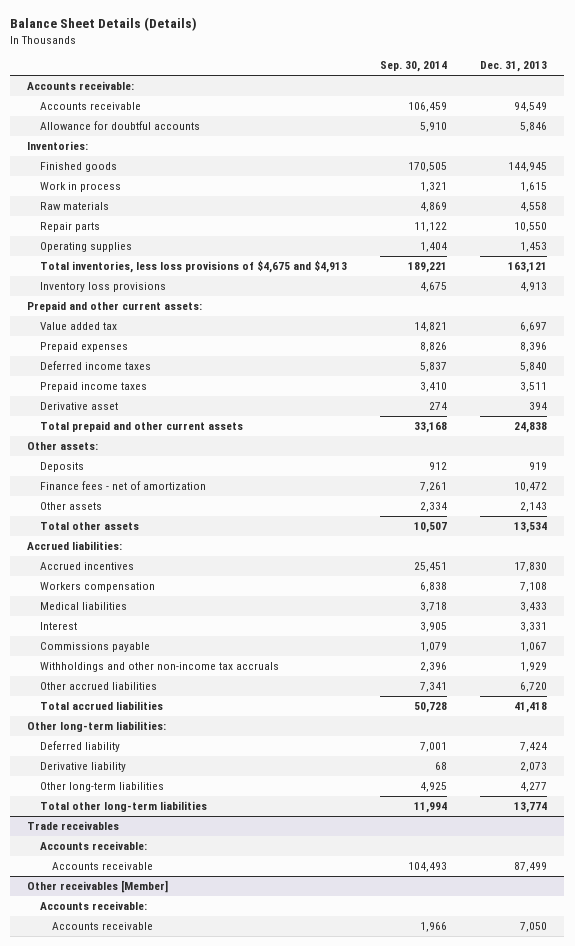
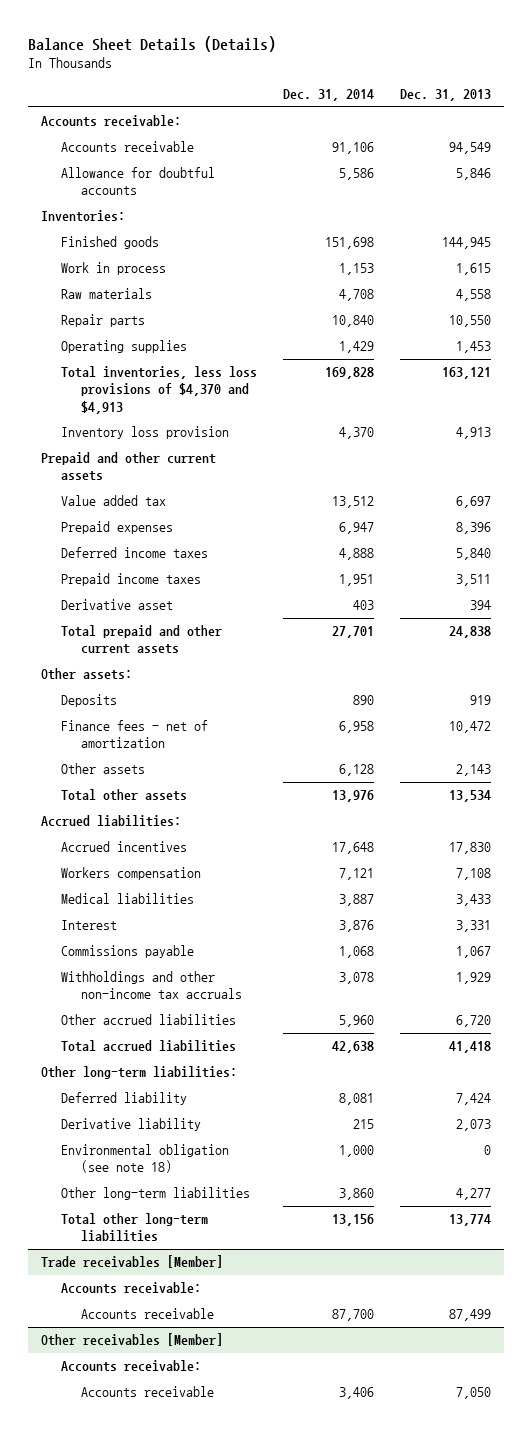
- | Sep. 30, 2014 | Dec. 31, 2013
+ | Dec. 31, 2014 | Dec. 31, 2013
- Total inventories, less loss provisions of $4,675 and $4,913 | 189,221 | 163,121
- Inventory loss provisions | 4,675 | 4,913
- Prepaid and other current assets:
+ Total inventories, less loss provisions of $4,370 and $4,913 | 169,828 | 163,121
+ Inventory loss provision | 4,370 | 4,913
+ Prepaid and other current assets
+ Environmental obligation (see note 18) | 1,000 | 0
- Trade receivables
+ Trade receivables [Member]

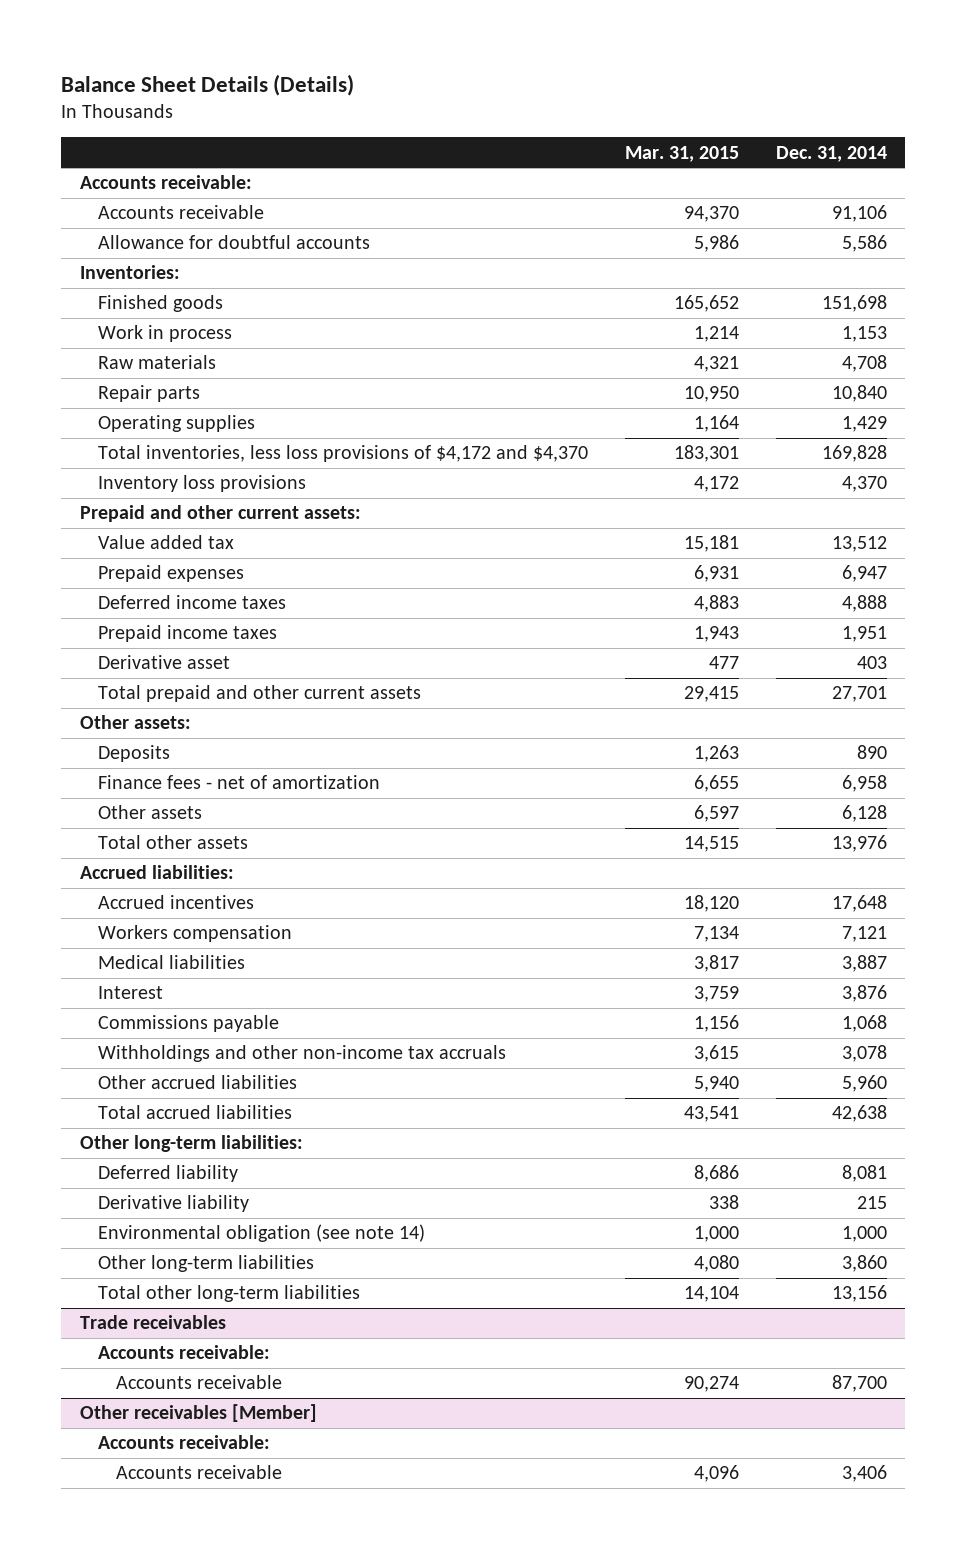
- | Dec. 31, 2014 | Dec. 31, 2013
+ | Mar. 31, 2015 | Dec. 31, 2014
- Total inventories, less loss provisions of $4,370 and $4,913 | 169,828 | 163,121
- Inventory loss provision | 4,370 | 4,913
- Prepaid and other current assets
+ Total inventories, less loss provisions of $4,172 and $4,370 | 183,301 | 169,828
+ Inventory loss provisions | 4,172 | 4,370
+ Prepaid and other current assets:
- Environmental obligation (see note 18) | 1,000 | 0
+ Environmental obligation (see note 14) | 1,000 | 1,000
- Trade receivables [Member]
+ Trade receivables

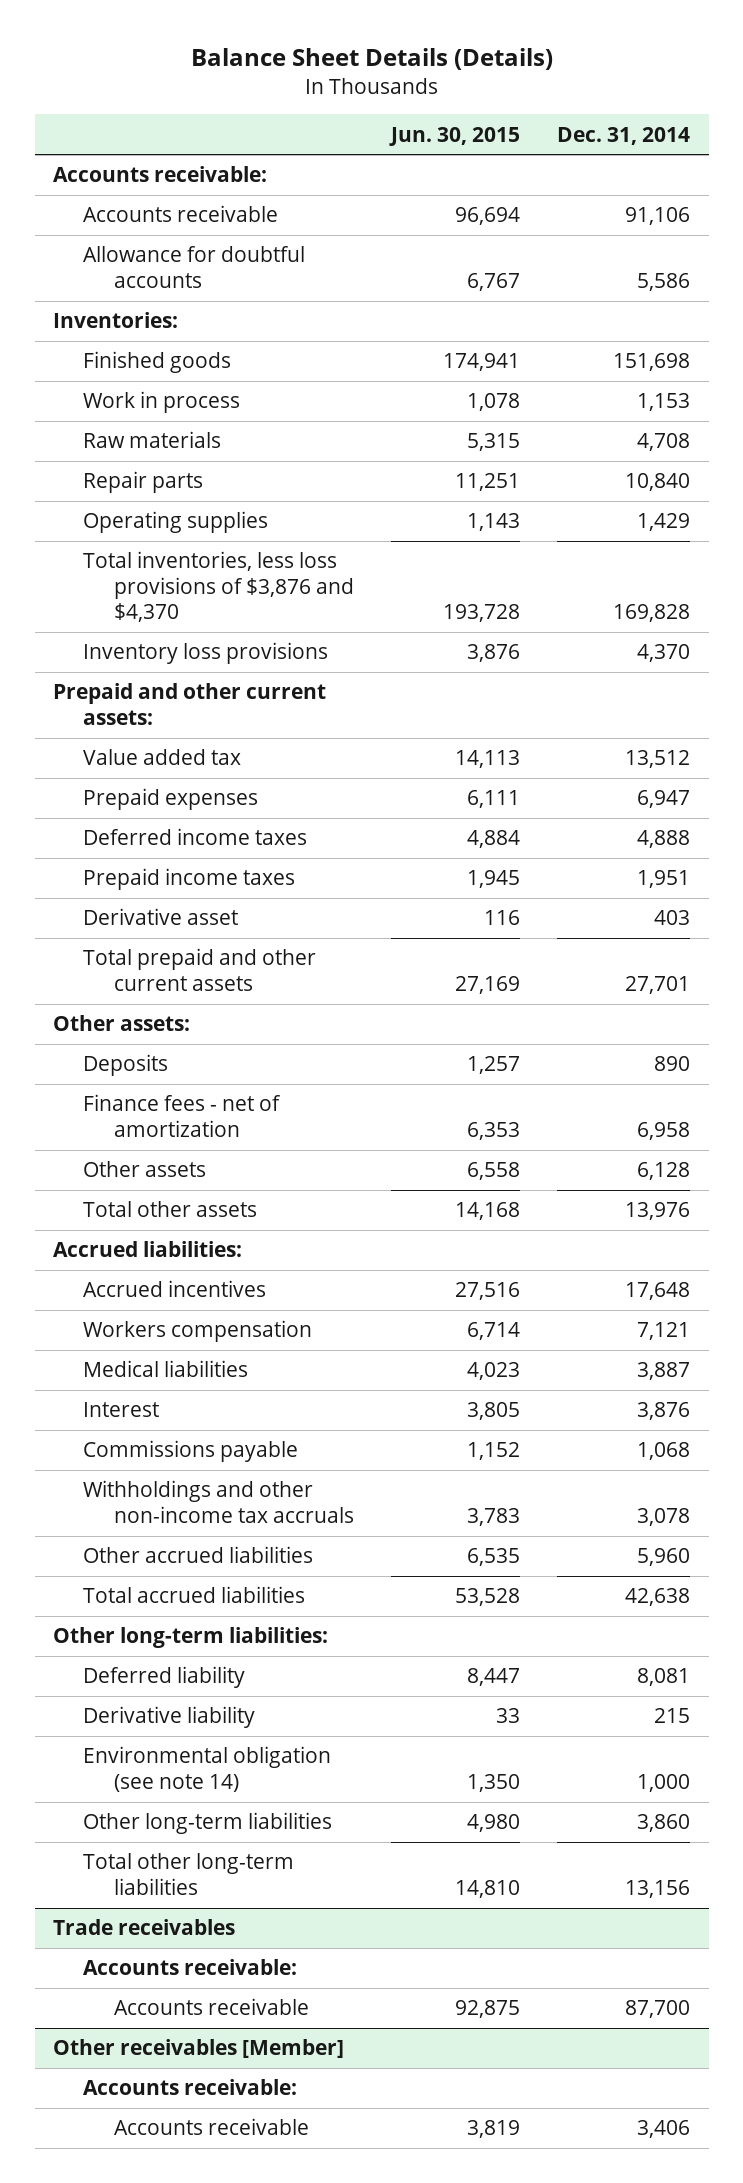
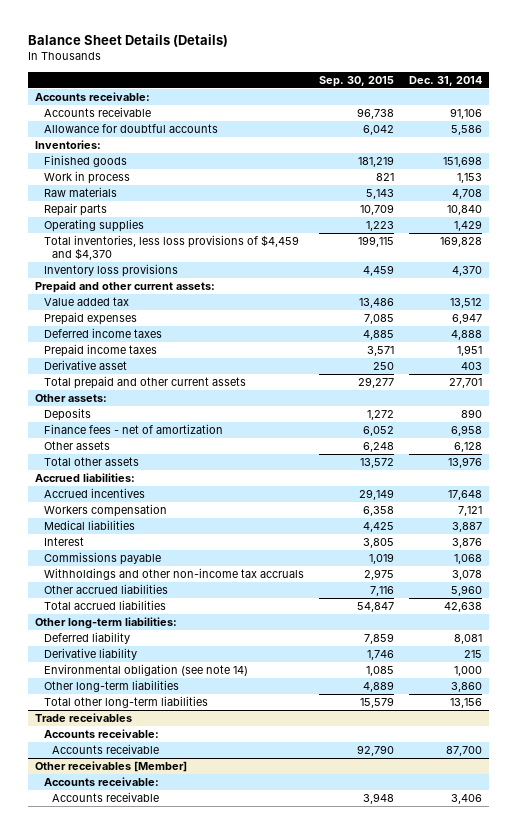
- | Jun. 30, 2015 | Dec. 31, 2014
+ | Sep. 30, 2015 | Dec. 31, 2014
- Total inventories, less loss provisions of $3,876 and $4,370 | 193,728 | 169,828
+ Total inventories, less loss provisions of $4,459 and $4,370 | 199,115 | 169,828

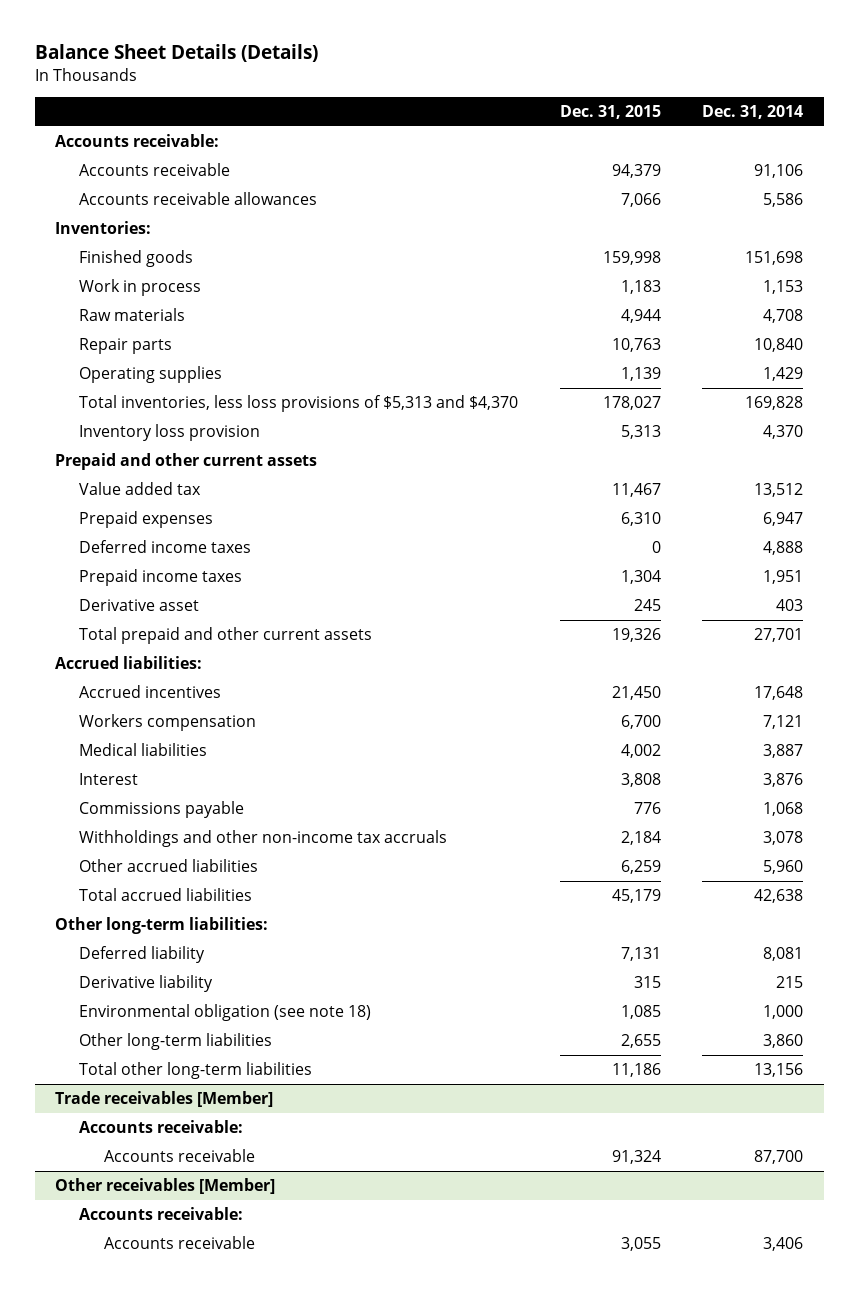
- | Sep. 30, 2015 | Dec. 31, 2014
+ | Dec. 31, 2015 | Dec. 31, 2014
- Allowance for doubtful accounts | 6,042 | 5,586
+ Accounts receivable allowances | 7,066 | 5,586
- Total inventories, less loss provisions of $4,459 and $4,370 | 199,115 | 169,828
- Inventory loss provisions | 4,459 | 4,370
- Prepaid and other current assets:
+ Total inventories, less loss provisions of $5,313 and $4,370 | 178,027 | 169,828
+ Inventory loss provision | 5,313 | 4,370
+ Prepaid and other current assets
- Other assets:
- Deposits | 1,272 | 890
- Finance fees - net of amortization | 6,052 | 6,958
- Other assets | 6,248 | 6,128
- Total other assets | 13,572 | 13,976
- Environmental obligation (see note 14) | 1,085 | 1,000
+ Environmental obligation (see note 18) | 1,085 | 1,000
- Trade receivables
+ Trade receivables [Member]

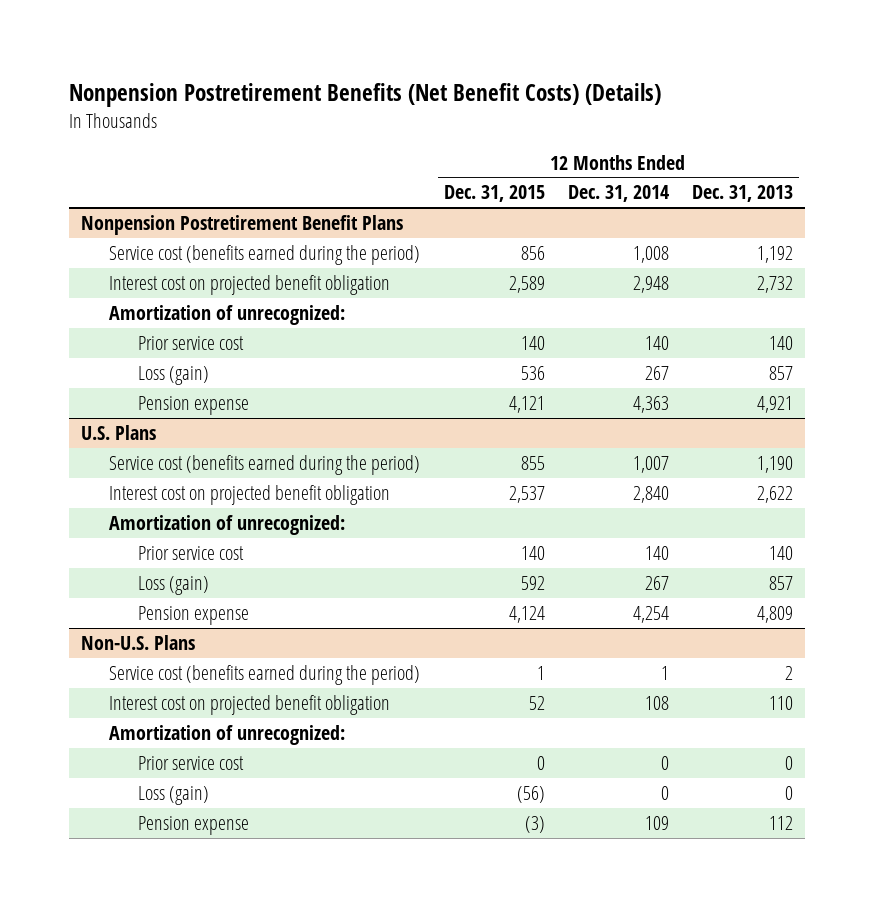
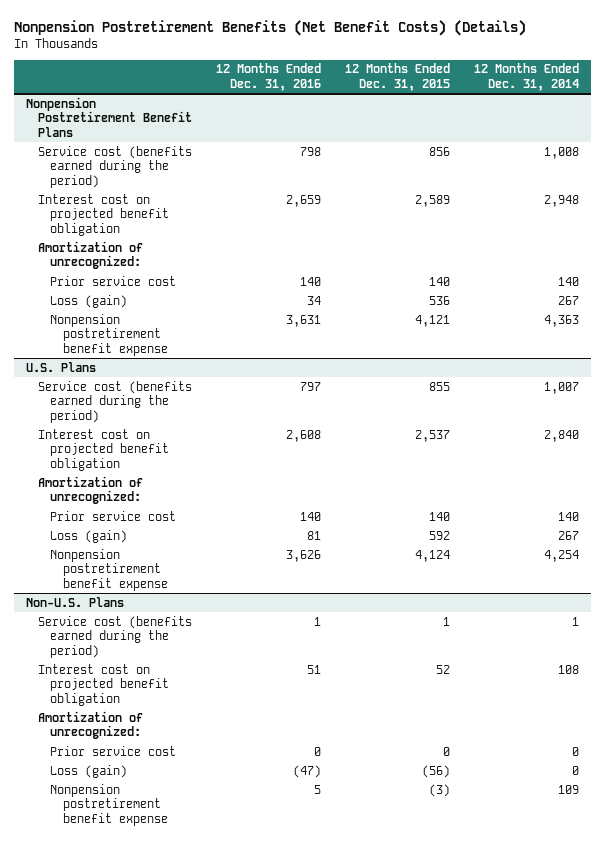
- | 12 Months Ended Dec. 31, 2015 | 12 Months Ended Dec. 31, 2014 | 12 Months Ended Dec. 31, 2013
+ | 12 Months Ended Dec. 31, 2016 | 12 Months Ended Dec. 31, 2015 | 12 Months Ended Dec. 31, 2014
@ Nonpension Postretirement Benefit Plans
- Pension expense | 4,121 | 4,363 | 4,921
+ Nonpension postretirement benefit expense | 3,631 | 4,121 | 4,363
@ U.S. Plans
- Pension expense | 4,124 | 4,254 | 4,809
+ Nonpension postretirement benefit expense | 3,626 | 4,124 | 4,254
@ Non-U.S. Plans
- Pension expense | (3) | 109 | 112
+ Nonpension postretirement benefit expense | 5 | (3) | 109

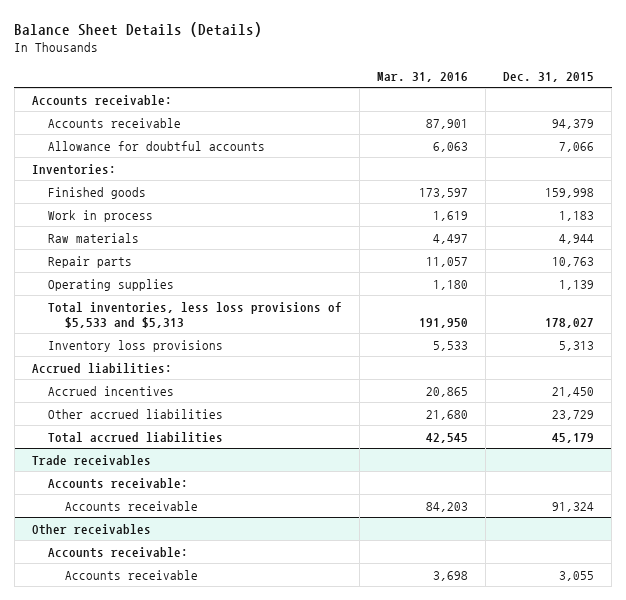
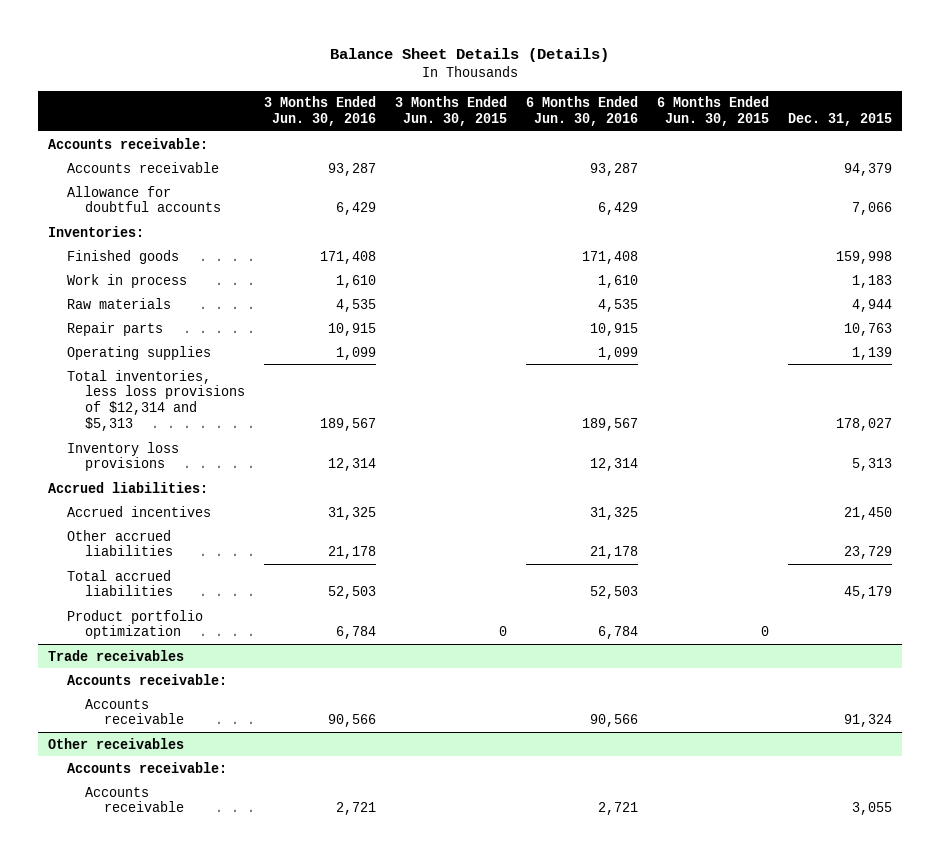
- | Mar. 31, 2016 | Dec. 31, 2015
+ | 3 Months Ended Jun. 30, 2016 | 3 Months Ended Jun. 30, 2015 | 6 Months Ended Jun. 30, 2016 | 6 Months Ended Jun. 30, 2015 | Dec. 31, 2015
- Total inventories, less loss provisions of $5,533 and $5,313 | 191,950 | 178,027
+ Total inventories, less loss provisions of $12,314 and $5,313 | 189,567 | | 189,567 | | 178,027
+ Product portfolio optimization | 6,784 | 0 | 6,784 | 0 |

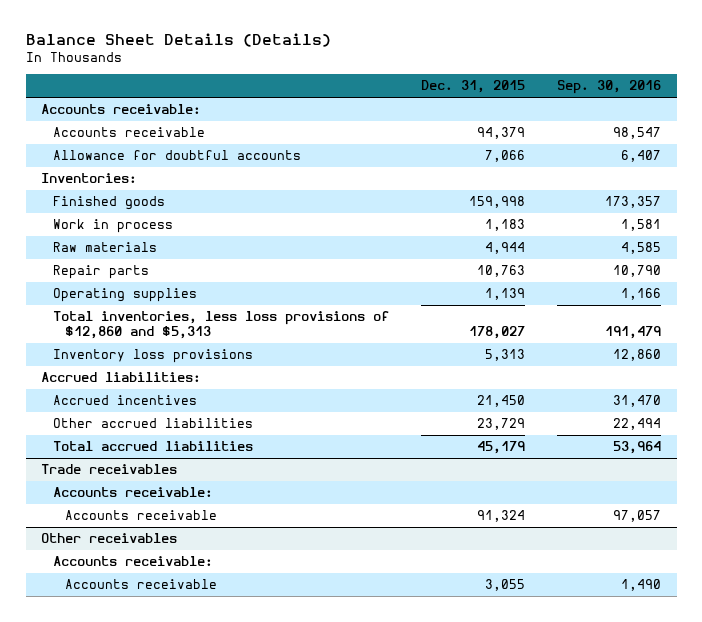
- | 3 Months Ended Jun. 30, 2016 | 3 Months Ended Jun. 30, 2015 | 6 Months Ended Jun. 30, 2016 | 6 Months Ended Jun. 30, 2015 | Dec. 31, 2015
+ | Dec. 31, 2015 | Sep. 30, 2016
- Total inventories, less loss provisions of $12,314 and $5,313 | 189,567 | | 189,567 | | 178,027
+ Total inventories, less loss provisions of $12,860 and $5,313 | 178,027 | 191,479
- Product portfolio optimization | 6,784 | 0 | 6,784 | 0 |

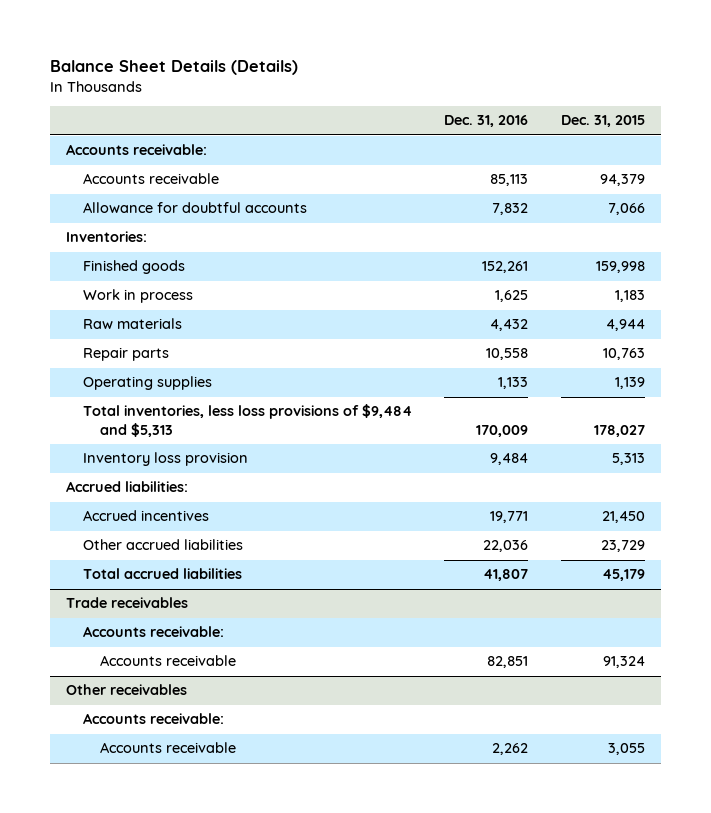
- | Dec. 31, 2015 | Sep. 30, 2016
+ | Dec. 31, 2016 | Dec. 31, 2015
- Total inventories, less loss provisions of $12,860 and $5,313 | 178,027 | 191,479
- Inventory loss provisions | 5,313 | 12,860
+ Total inventories, less loss provisions of $9,484 and $5,313 | 170,009 | 178,027
+ Inventory loss provision | 9,484 | 5,313

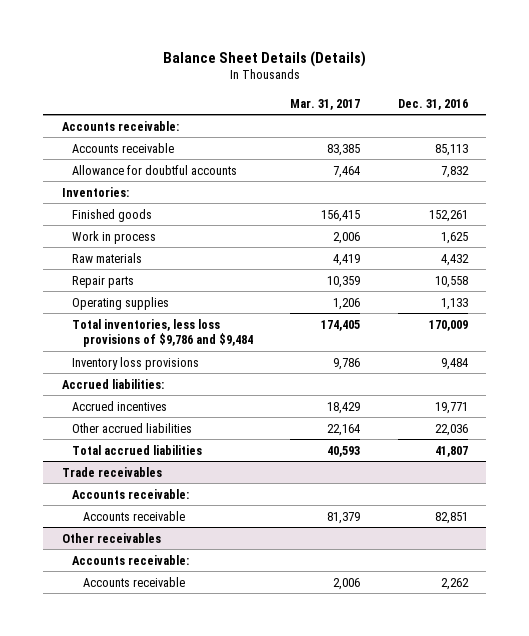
- | Dec. 31, 2016 | Dec. 31, 2015
+ | Mar. 31, 2017 | Dec. 31, 2016
- Total inventories, less loss provisions of $9,484 and $5,313 | 170,009 | 178,027
- Inventory loss provision | 9,484 | 5,313
+ Total inventories, less loss provisions of $9,786 and $9,484 | 174,405 | 170,009
+ Inventory loss provisions | 9,786 | 9,484

